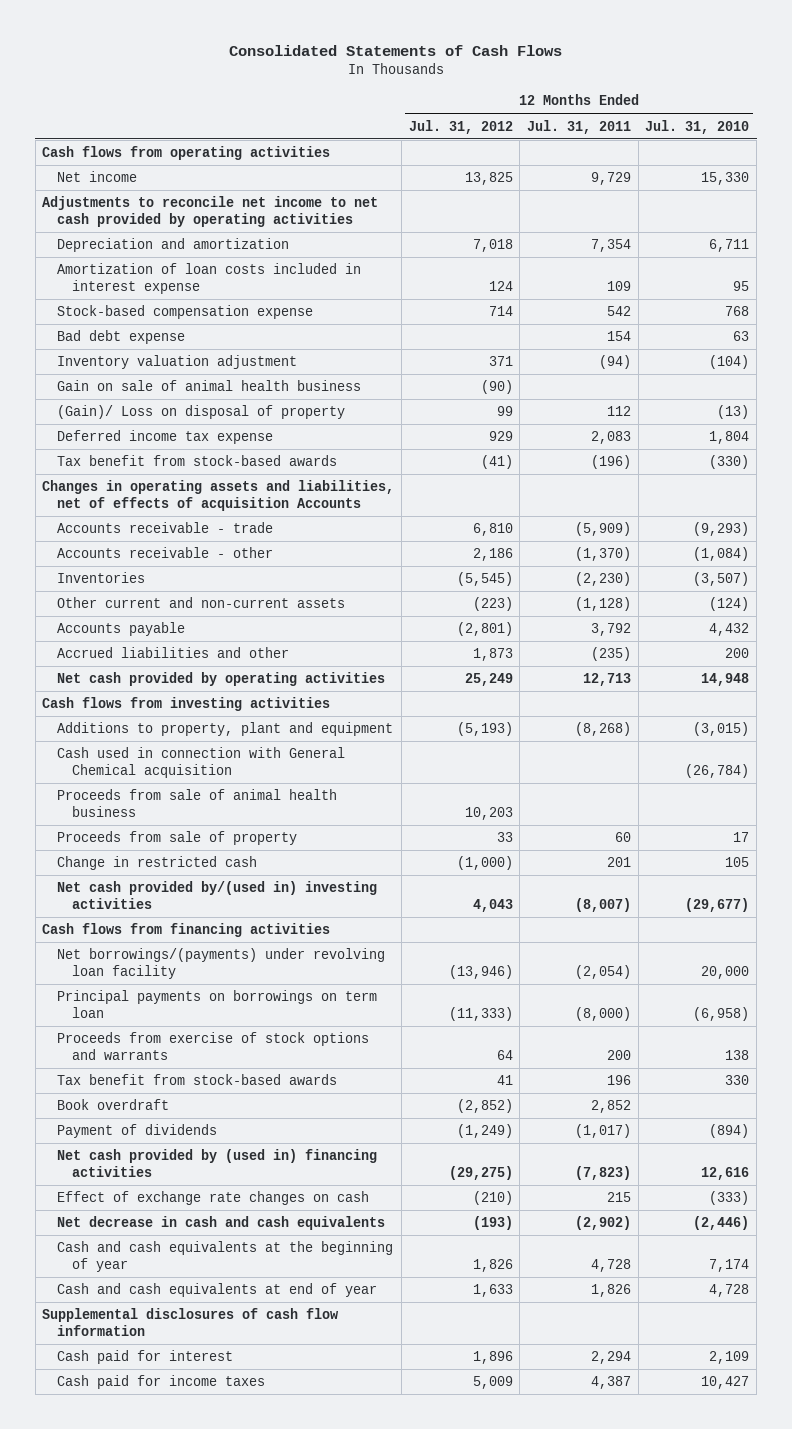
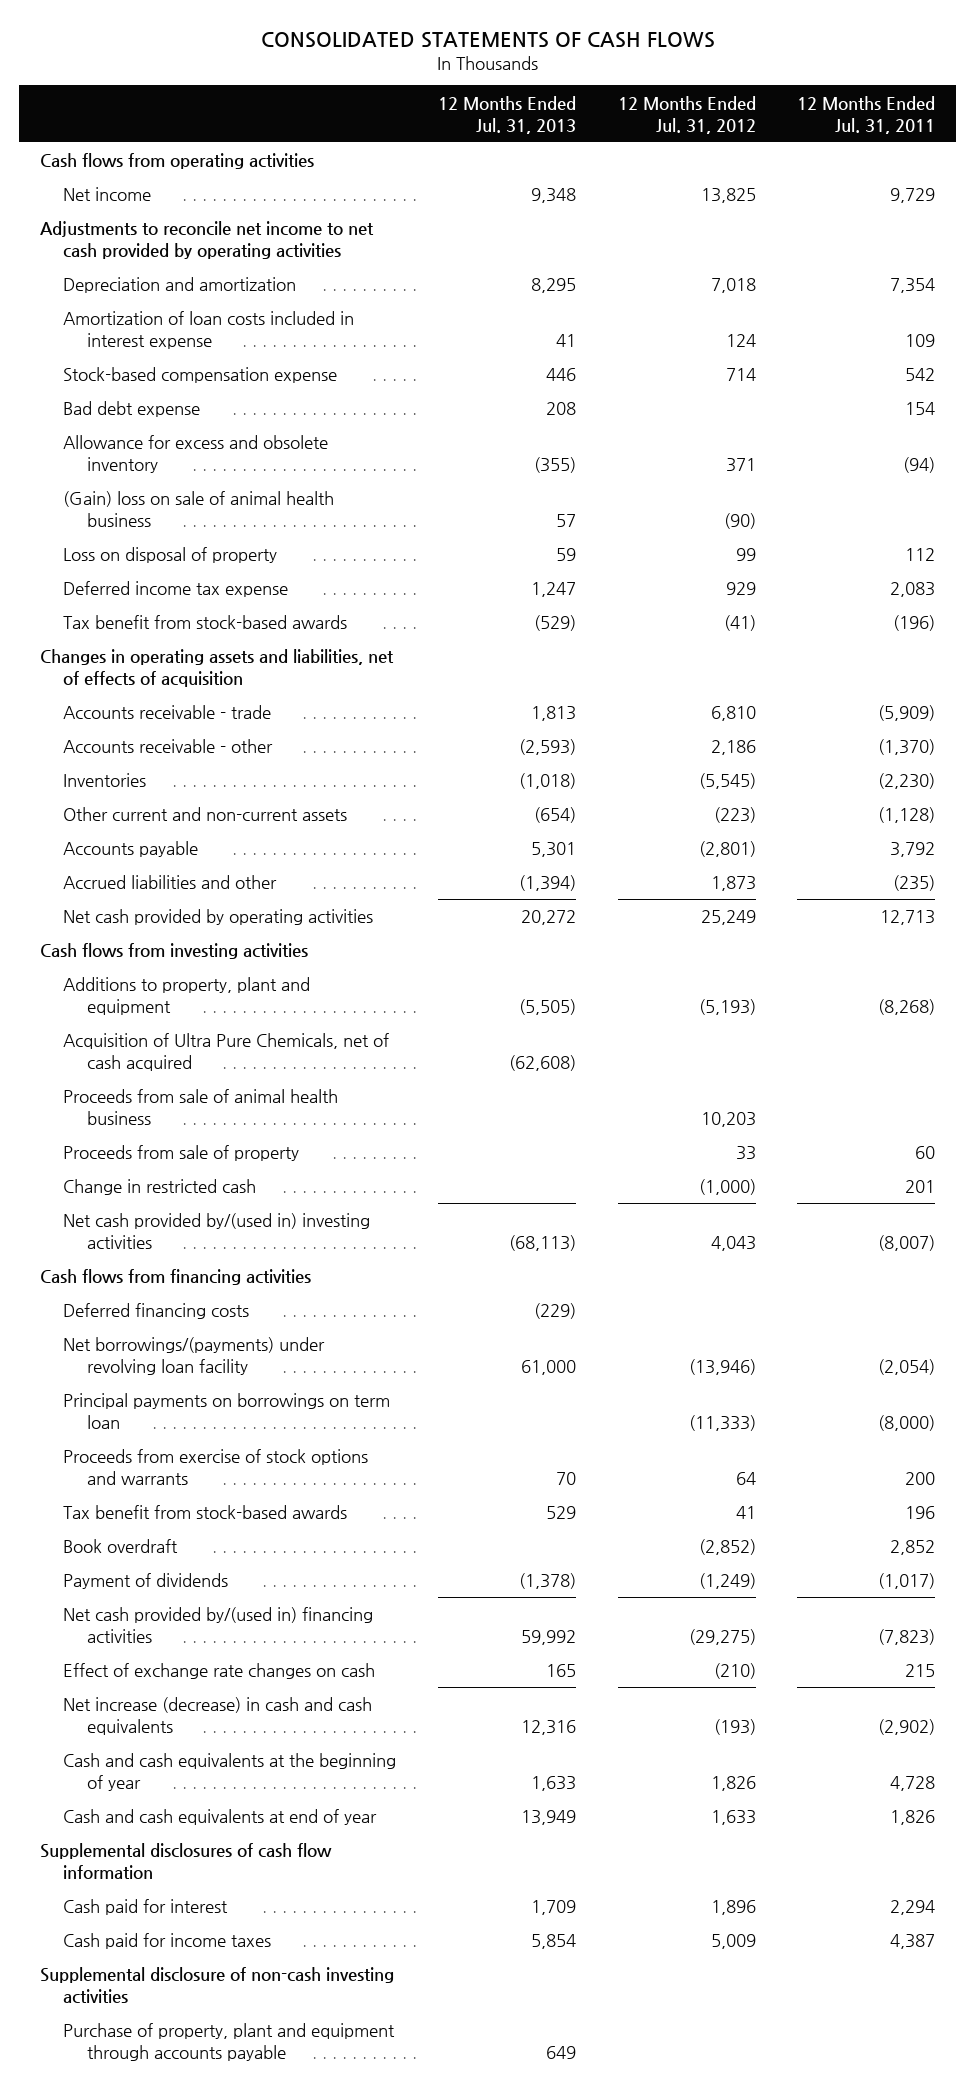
- Consolidated Statements of Cash Flows
+ CONSOLIDATED STATEMENTS OF CASH FLOWS
- | 12 Months Ended Jul. 31, 2012 | 12 Months Ended Jul. 31, 2011 | 12 Months Ended Jul. 31, 2010
+ | 12 Months Ended Jul. 31, 2013 | 12 Months Ended Jul. 31, 2012 | 12 Months Ended Jul. 31, 2011
- Inventory valuation adjustment | 371 | (94) | (104)
- Gain on sale of animal health business | (90) | |
- (Gain)/ Loss on disposal of property | 99 | 112 | (13)
+ Allowance for excess and obsolete inventory | (355) | 371 | (94)
+ (Gain) loss on sale of animal health business | 57 | (90) |
+ Loss on disposal of property | 59 | 99 | 112
- Changes in operating assets and liabilities, net of effects of acquisition Accounts
+ Changes in operating assets and liabilities, net of effects of acquisition
- Cash used in connection with General Chemical acquisition | | | (26,784)
+ Acquisition of Ultra Pure Chemicals, net of cash acquired | (62,608) | |
+ Deferred financing costs | (229) | |
- Net cash provided by (used in) financing activities | (29,275) | (7,823) | 12,616
+ Net cash provided by/(used in) financing activities | 59,992 | (29,275) | (7,823)
- Net decrease in cash and cash equivalents | (193) | (2,902) | (2,446)
+ Net increase (decrease) in cash and cash equivalents | 12,316 | (193) | (2,902)
+ Supplemental disclosure of non-cash investing activities
+ Purchase of property, plant and equipment through accounts payable | 649 | |

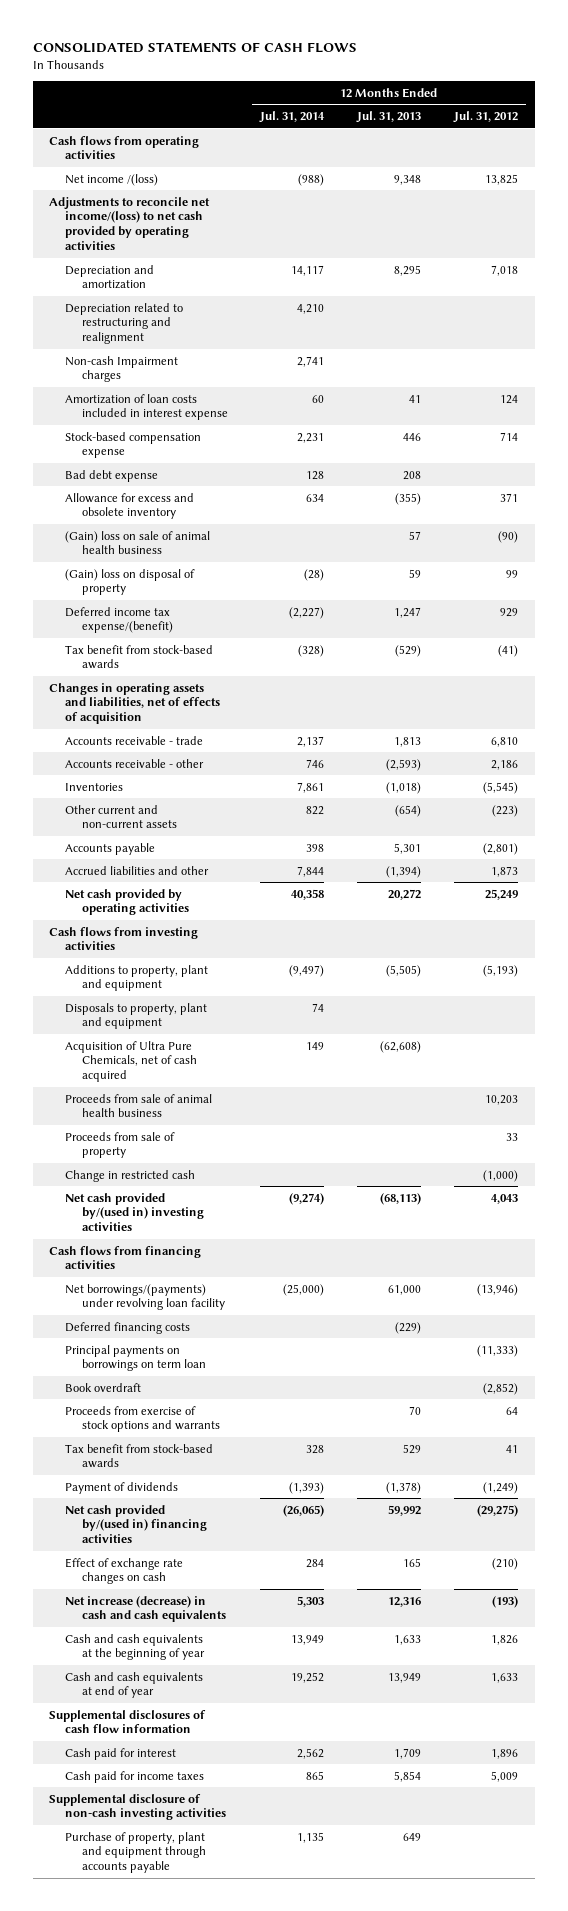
- | 12 Months Ended Jul. 31, 2013 | 12 Months Ended Jul. 31, 2012 | 12 Months Ended Jul. 31, 2011
+ | 12 Months Ended Jul. 31, 2014 | 12 Months Ended Jul. 31, 2013 | 12 Months Ended Jul. 31, 2012
- Net income | 9,348 | 13,825 | 9,729
- Adjustments to reconcile net income to net cash provided by operating activities
+ Net income /(loss) | (988) | 9,348 | 13,825
+ Adjustments to reconcile net income/(loss) to net cash provided by operating activities
+ Depreciation related to restructuring and realignment | 4,210 | |
+ Non-cash Impairment charges | 2,741 | |
- Loss on disposal of property | 59 | 99 | 112
- Deferred income tax expense | 1,247 | 929 | 2,083
+ (Gain) loss on disposal of property | (28) | 59 | 99
+ Deferred income tax expense/(benefit) | (2,227) | 1,247 | 929
+ Disposals to property, plant and equipment | 74 | |
moved down: Deferred financing costs | | (229) |
moved up: Book overdraft | | | (2,852)

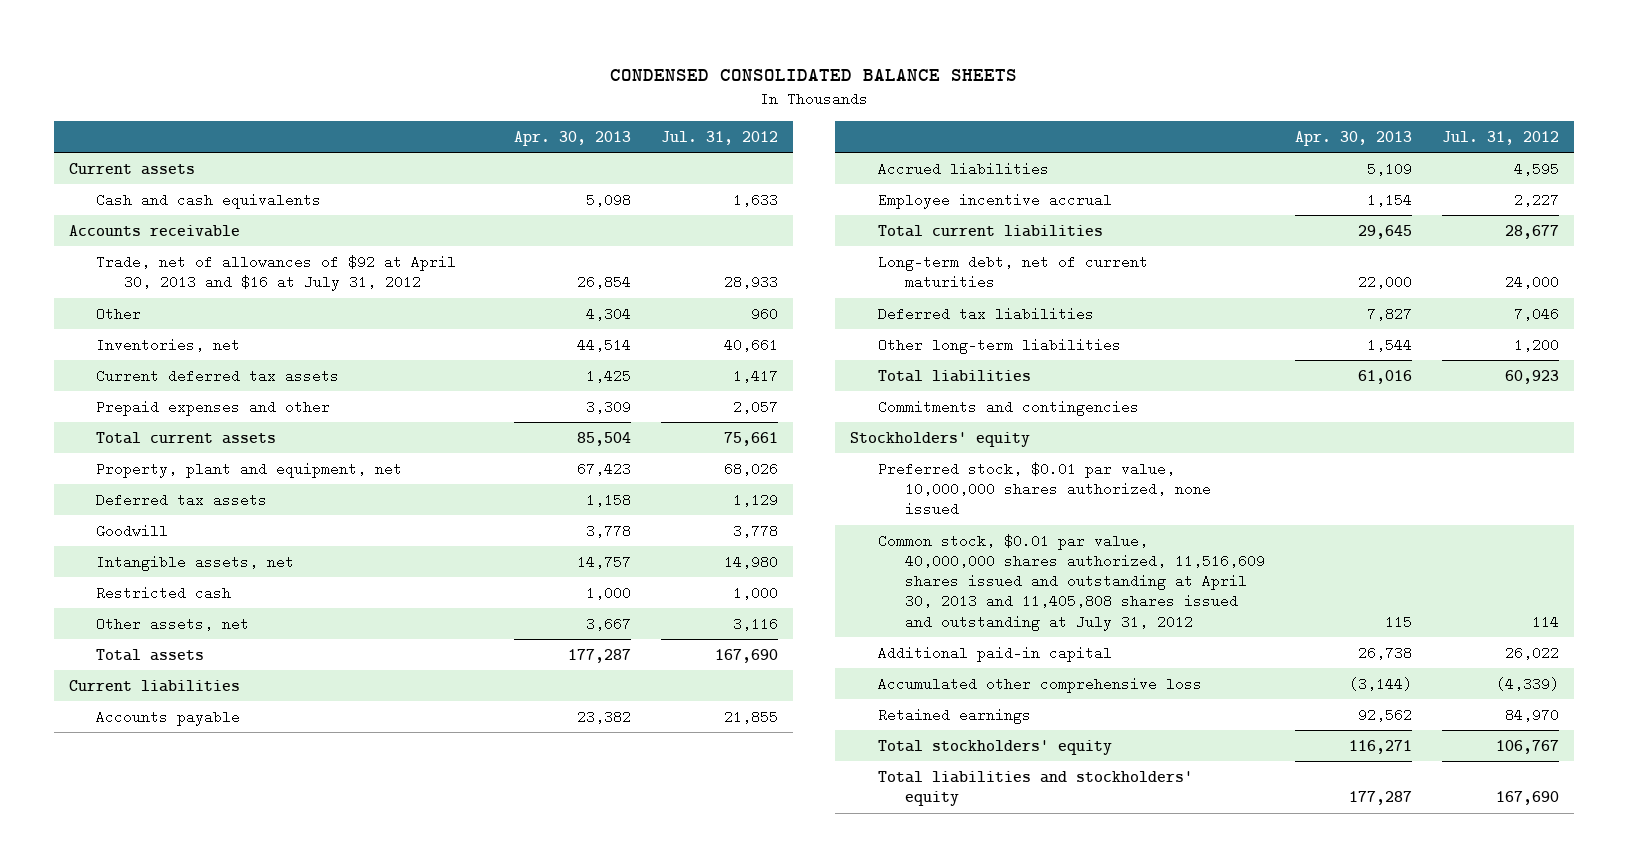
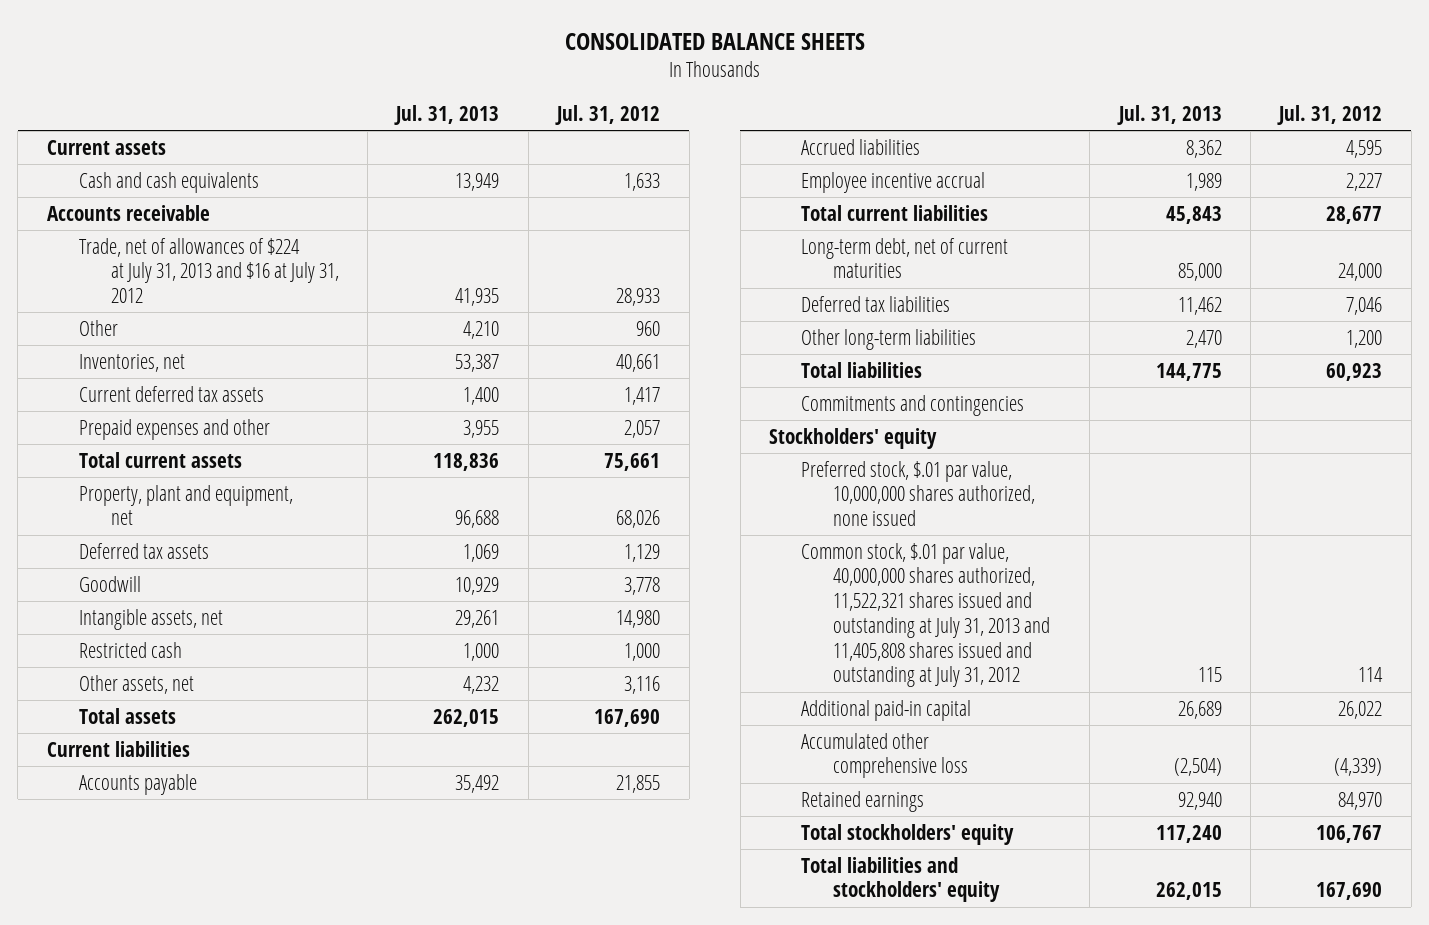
- CONDENSED CONSOLIDATED BALANCE SHEETS
+ CONSOLIDATED BALANCE SHEETS
- | Apr. 30, 2013 | Jul. 31, 2012
+ | Jul. 31, 2013 | Jul. 31, 2012
- Trade, net of allowances of $92 at April 30, 2013 and $16 at July 31, 2012 | 26,854 | 28,933
+ Trade, net of allowances of $224 at July 31, 2013 and $16 at July 31, 2012 | 41,935 | 28,933
- Preferred stock, $0.01 par value, 10,000,000 shares authorized, none issued
- Common stock, $0.01 par value, 40,000,000 shares authorized, 11,516,609 shares issued and outstanding at April 30, 2013 and 11,405,808 shares issued and outstanding at July 31, 2012 | 115 | 114
+ Preferred stock, $.01 par value, 10,000,000 shares authorized, none issued
+ Common stock, $.01 par value, 40,000,000 shares authorized, 11,522,321 shares issued and outstanding at July 31, 2013 and 11,405,808 shares issued and outstanding at July 31, 2012 | 115 | 114

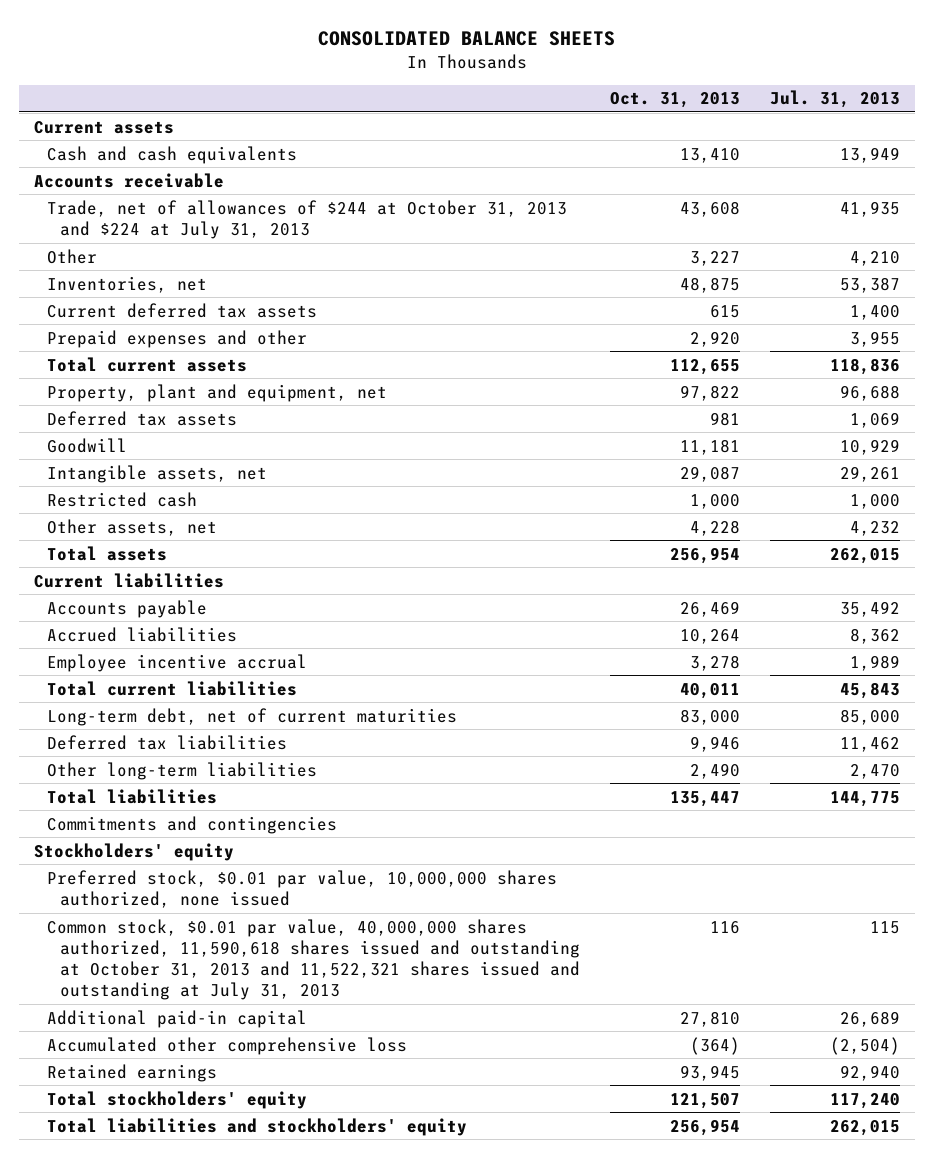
- | Jul. 31, 2013 | Jul. 31, 2012
+ | Oct. 31, 2013 | Jul. 31, 2013
- Trade, net of allowances of $224 at July 31, 2013 and $16 at July 31, 2012 | 41,935 | 28,933
+ Trade, net of allowances of $244 at October 31, 2013 and $224 at July 31, 2013 | 43,608 | 41,935
- Preferred stock, $.01 par value, 10,000,000 shares authorized, none issued
- Common stock, $.01 par value, 40,000,000 shares authorized, 11,522,321 shares issued and outstanding at July 31, 2013 and 11,405,808 shares issued and outstanding at July 31, 2012 | 115 | 114
+ Preferred stock, $0.01 par value, 10,000,000 shares authorized, none issued
+ Common stock, $0.01 par value, 40,000,000 shares authorized, 11,590,618 shares issued and outstanding at October 31, 2013 and 11,522,321 shares issued and outstanding at July 31, 2013 | 116 | 115

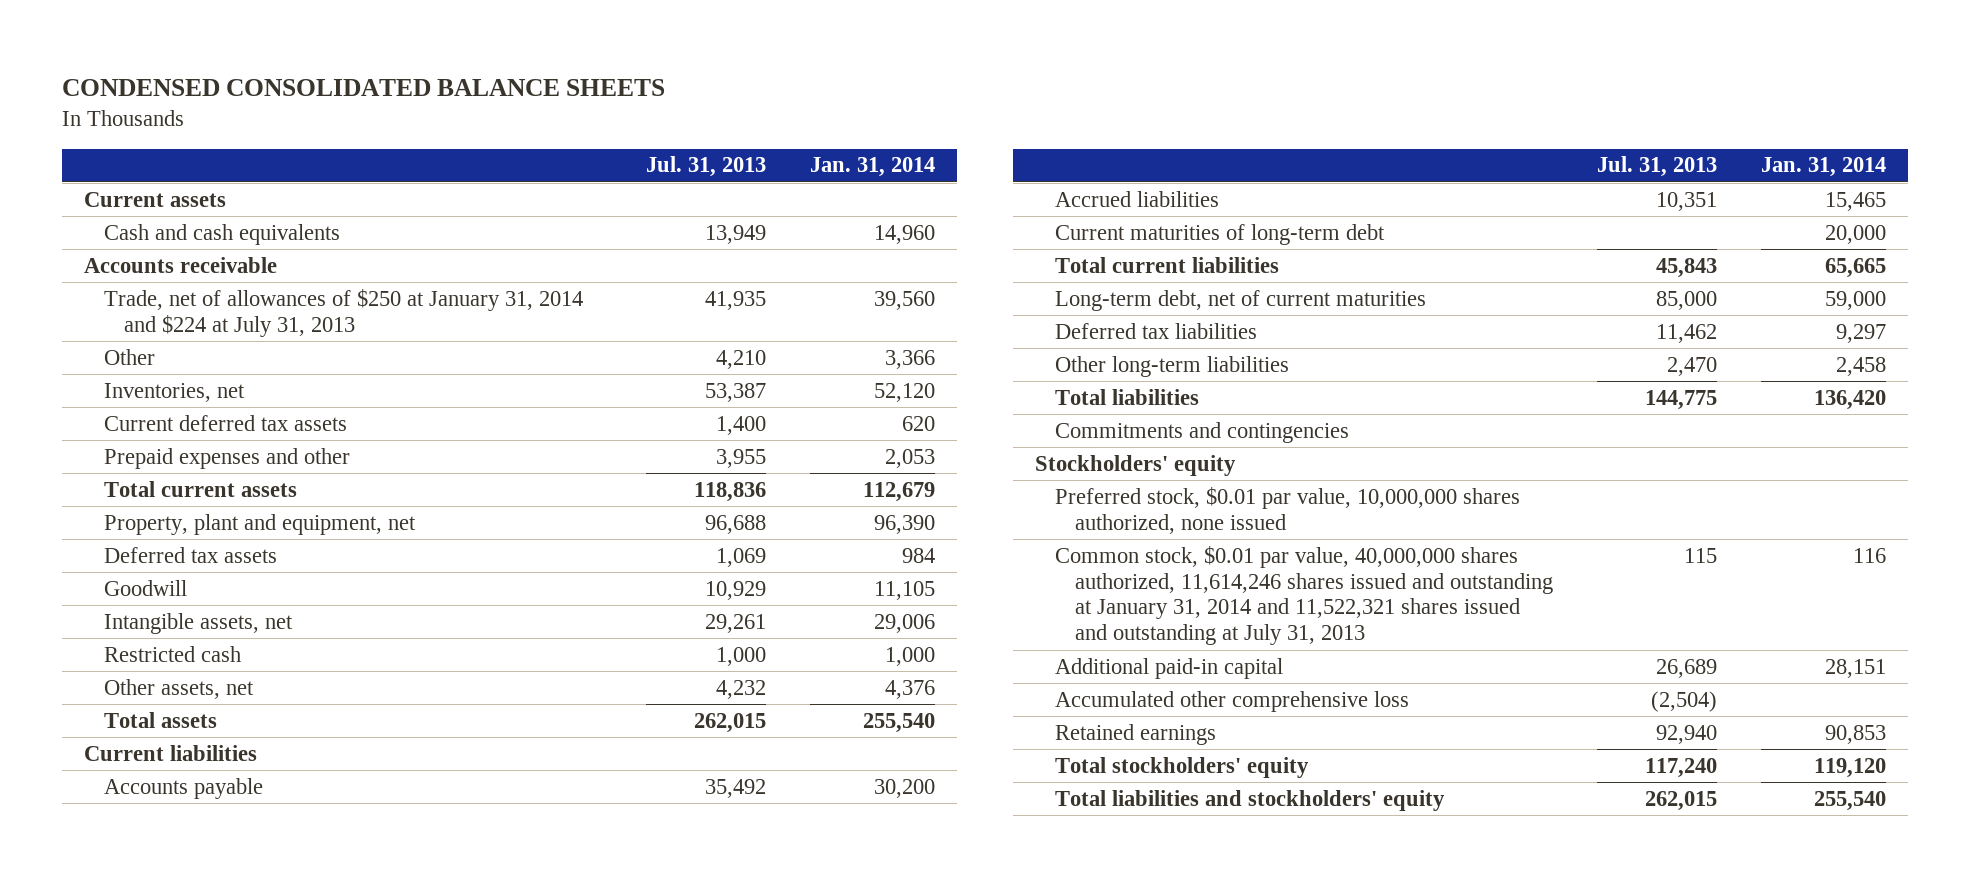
- CONSOLIDATED BALANCE SHEETS
+ CONDENSED CONSOLIDATED BALANCE SHEETS
- | Oct. 31, 2013 | Jul. 31, 2013
+ | Jul. 31, 2013 | Jan. 31, 2014
- Trade, net of allowances of $244 at October 31, 2013 and $224 at July 31, 2013 | 43,608 | 41,935
+ Trade, net of allowances of $250 at January 31, 2014 and $224 at July 31, 2013 | 41,935 | 39,560
- Accrued liabilities | 10,264 | 8,362
- Employee incentive accrual | 3,278 | 1,989
+ Accrued liabilities | 10,351 | 15,465
+ Current maturities of long-term debt | | 20,000
- Common stock, $0.01 par value, 40,000,000 shares authorized, 11,590,618 shares issued and outstanding at October 31, 2013 and 11,522,321 shares issued and outstanding at July 31, 2013 | 116 | 115
+ Common stock, $0.01 par value, 40,000,000 shares authorized, 11,614,246 shares issued and outstanding at January 31, 2014 and 11,522,321 shares issued and outstanding at July 31, 2013 | 115 | 116

